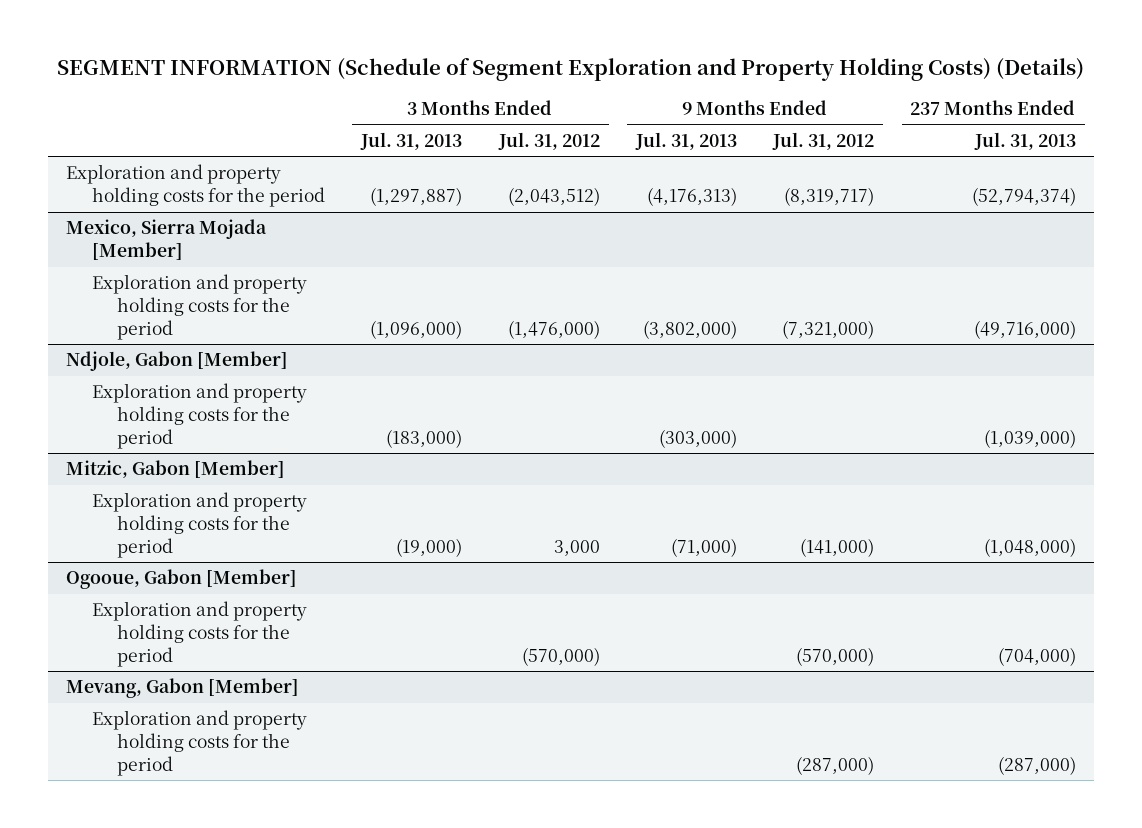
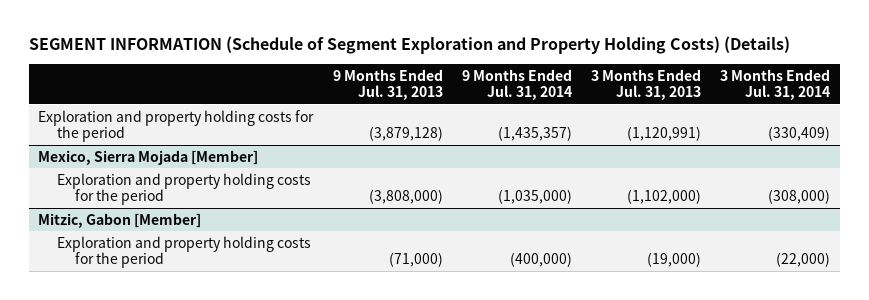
- | 3 Months Ended Jul. 31, 2013 | 3 Months Ended Jul. 31, 2012 | 9 Months Ended Jul. 31, 2013 | 9 Months Ended Jul. 31, 2012 | 237 Months Ended Jul. 31, 2013
+ | 9 Months Ended Jul. 31, 2013 | 9 Months Ended Jul. 31, 2014 | 3 Months Ended Jul. 31, 2013 | 3 Months Ended Jul. 31, 2014
- Exploration and property holding costs for the period | (1,297,887) | (2,043,512) | (4,176,313) | (8,319,717) | (52,794,374)
+ Exploration and property holding costs for the period | (3,879,128) | (1,435,357) | (1,120,991) | (330,409)
@ Mexico, Sierra Mojada [Member]
- Exploration and property holding costs for the period | (1,096,000) | (1,476,000) | (3,802,000) | (7,321,000) | (49,716,000)
- Ndjole, Gabon [Member]
- Exploration and property holding costs for the period | (183,000) | | (303,000) | | (1,039,000)
@ Mexico, Sierra Mojada [Member]
+ Exploration and property holding costs for the period | (3,808,000) | (1,035,000) | (1,102,000) | (308,000)
- Ogooue, Gabon [Member]
- Exploration and property holding costs for the period | | (570,000) | | (570,000) | (704,000)
- Mevang, Gabon [Member]
- Exploration and property holding costs for the period | | | | (287,000) | (287,000)

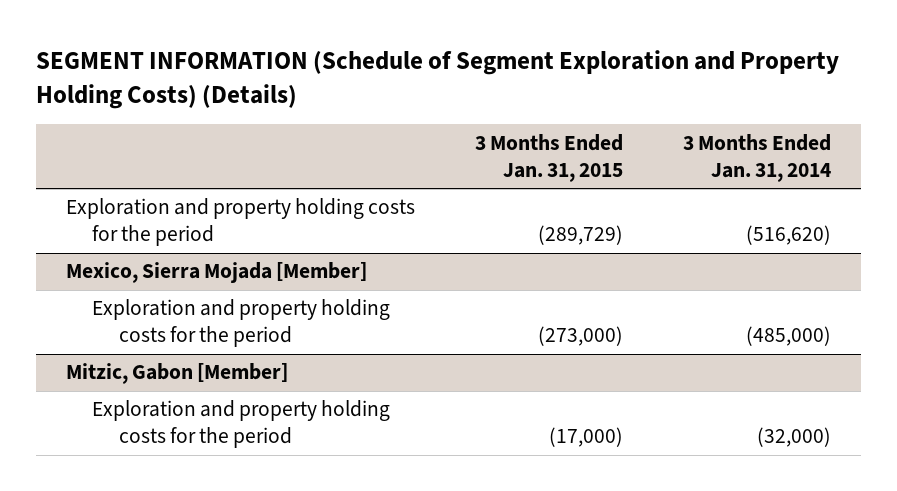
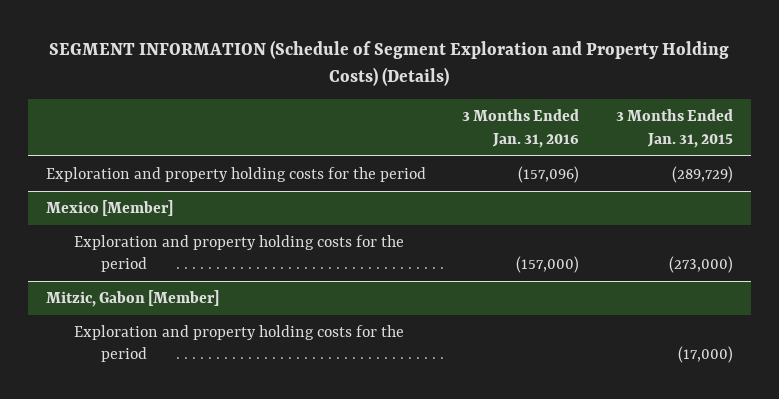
- | 3 Months Ended Jan. 31, 2015 | 3 Months Ended Jan. 31, 2014
+ | 3 Months Ended Jan. 31, 2016 | 3 Months Ended Jan. 31, 2015
- Mexico, Sierra Mojada [Member]
+ Mexico [Member]

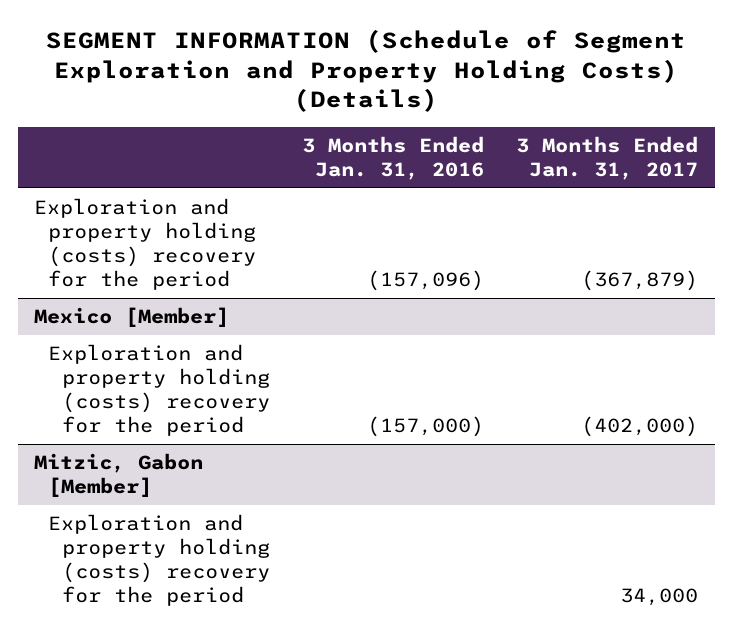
- | 3 Months Ended Jan. 31, 2016 | 3 Months Ended Jan. 31, 2015
+ | 3 Months Ended Jan. 31, 2016 | 3 Months Ended Jan. 31, 2017
- Exploration and property holding costs for the period | (157,096) | (289,729)
+ Exploration and property holding (costs) recovery for the period | (157,096) | (367,879)
@ Mexico [Member]
- Exploration and property holding costs for the period | (157,000) | (273,000)
+ Exploration and property holding (costs) recovery for the period | (157,000) | (402,000)
@ Mitzic, Gabon [Member]
- Exploration and property holding costs for the period | | (17,000)
+ Exploration and property holding (costs) recovery for the period | | 34,000

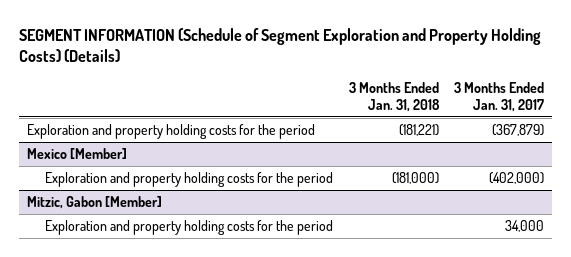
- | 3 Months Ended Jan. 31, 2016 | 3 Months Ended Jan. 31, 2017
+ | 3 Months Ended Jan. 31, 2018 | 3 Months Ended Jan. 31, 2017
- Exploration and property holding (costs) recovery for the period | (157,096) | (367,879)
+ Exploration and property holding costs for the period | (181,221) | (367,879)
@ Mexico [Member]
- Exploration and property holding (costs) recovery for the period | (157,000) | (402,000)
+ Exploration and property holding costs for the period | (181,000) | (402,000)
@ Mitzic, Gabon [Member]
- Exploration and property holding (costs) recovery for the period | | 34,000
+ Exploration and property holding costs for the period | | 34,000

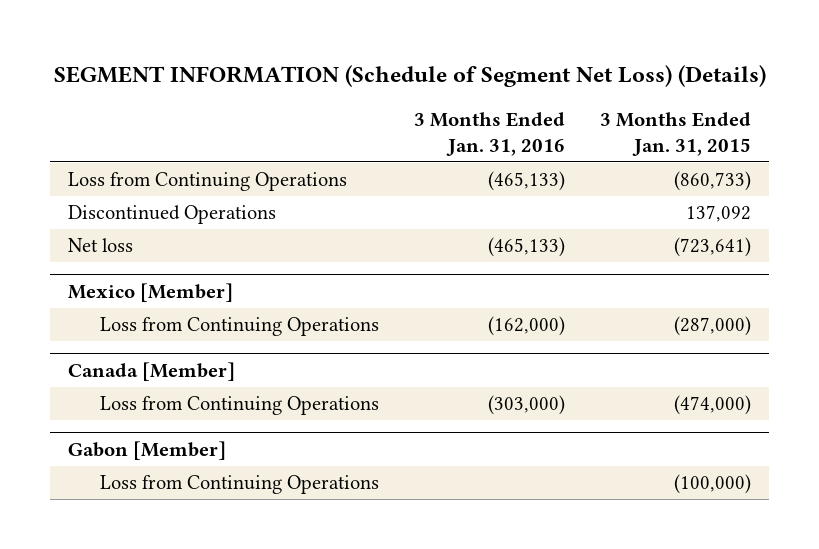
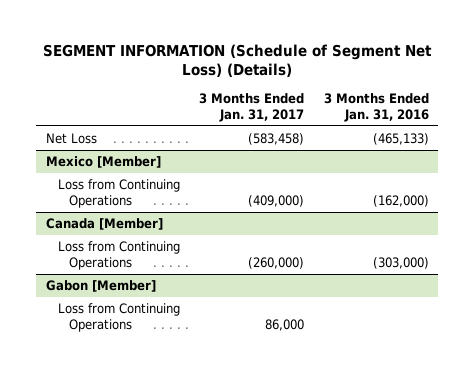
- | 3 Months Ended Jan. 31, 2016 | 3 Months Ended Jan. 31, 2015
+ | 3 Months Ended Jan. 31, 2017 | 3 Months Ended Jan. 31, 2016
- Loss from Continuing Operations | (465,133) | (860,733)
- Discontinued Operations | | 137,092
- Net loss | (465,133) | (723,641)
+ Net Loss | (583,458) | (465,133)

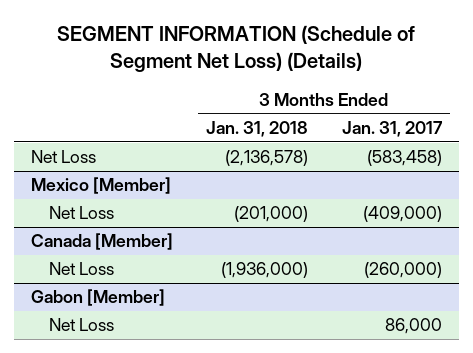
- | 3 Months Ended Jan. 31, 2017 | 3 Months Ended Jan. 31, 2016
+ | 3 Months Ended Jan. 31, 2018 | 3 Months Ended Jan. 31, 2017
@ Mexico [Member]
- Loss from Continuing Operations | (409,000) | (162,000)
+ Net Loss | (201,000) | (409,000)
@ Canada [Member]
- Loss from Continuing Operations | (260,000) | (303,000)
+ Net Loss | (1,936,000) | (260,000)
@ Gabon [Member]
- Loss from Continuing Operations | 86,000 |
+ Net Loss | | 86,000

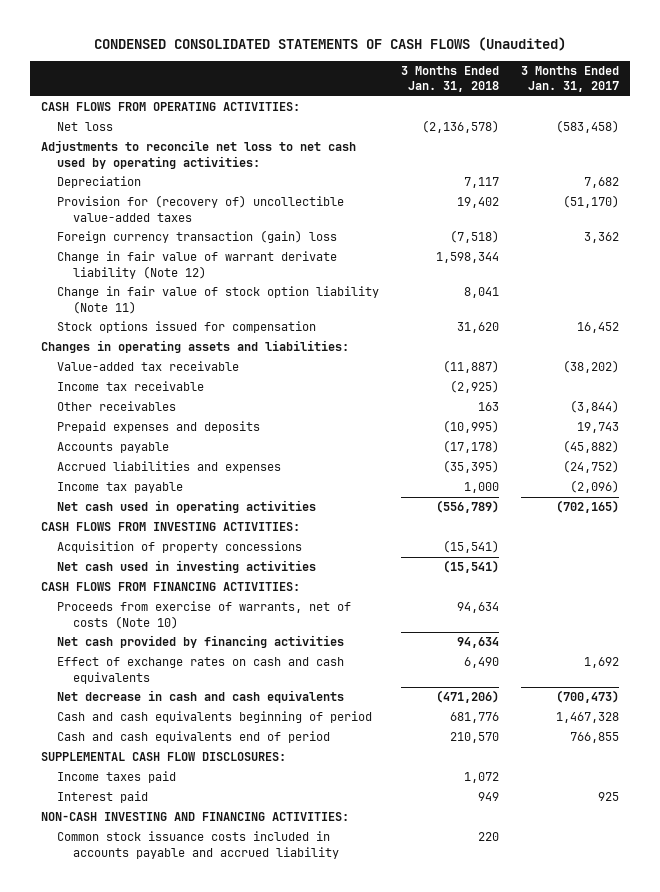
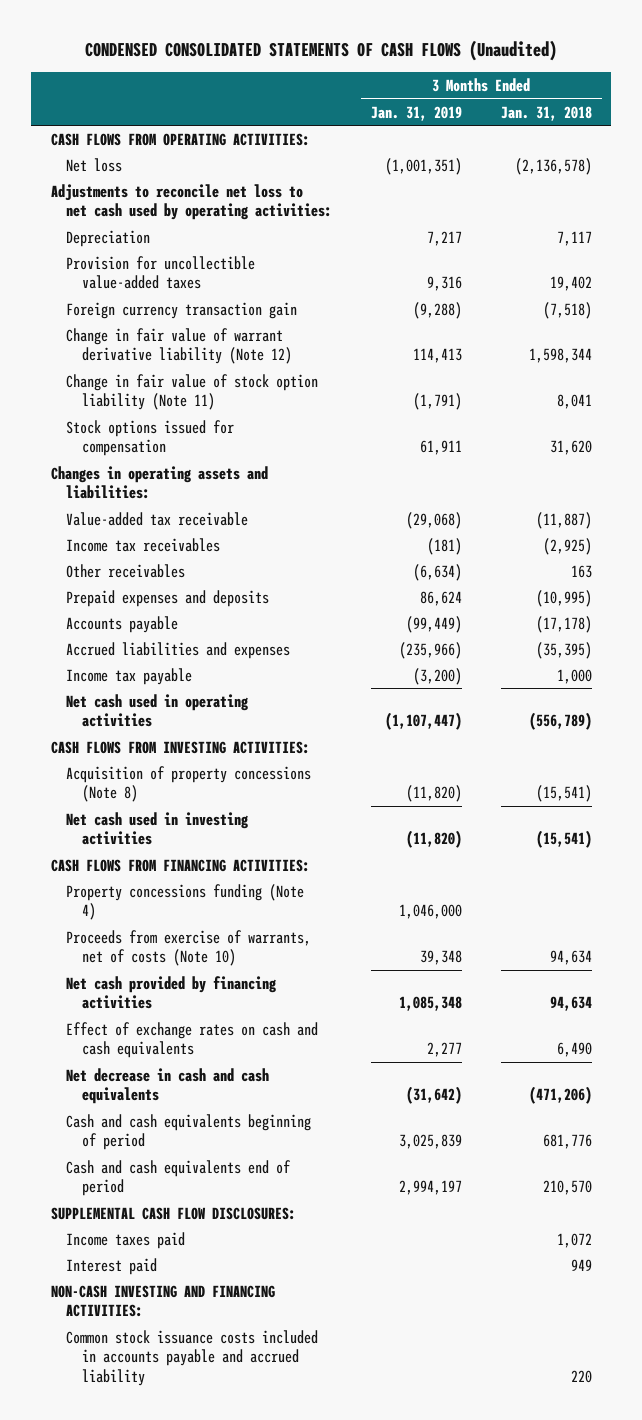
- | 3 Months Ended Jan. 31, 2018 | 3 Months Ended Jan. 31, 2017
+ | 3 Months Ended Jan. 31, 2019 | 3 Months Ended Jan. 31, 2018
- Provision for (recovery of) uncollectible value-added taxes | 19,402 | (51,170)
- Foreign currency transaction (gain) loss | (7,518) | 3,362
- Change in fair value of warrant derivate liability (Note 12) | 1,598,344 |
+ Provision for uncollectible value-added taxes | 9,316 | 19,402
+ Foreign currency transaction gain | (9,288) | (7,518)
+ Change in fair value of warrant derivative liability (Note 12) | 114,413 | 1,598,344
- Income tax receivable | (2,925) |
+ Income tax receivables | (181) | (2,925)
- Acquisition of property concessions | (15,541) |
+ Acquisition of property concessions (Note 8) | (11,820) | (15,541)
+ Property concessions funding (Note 4) | 1,046,000 |

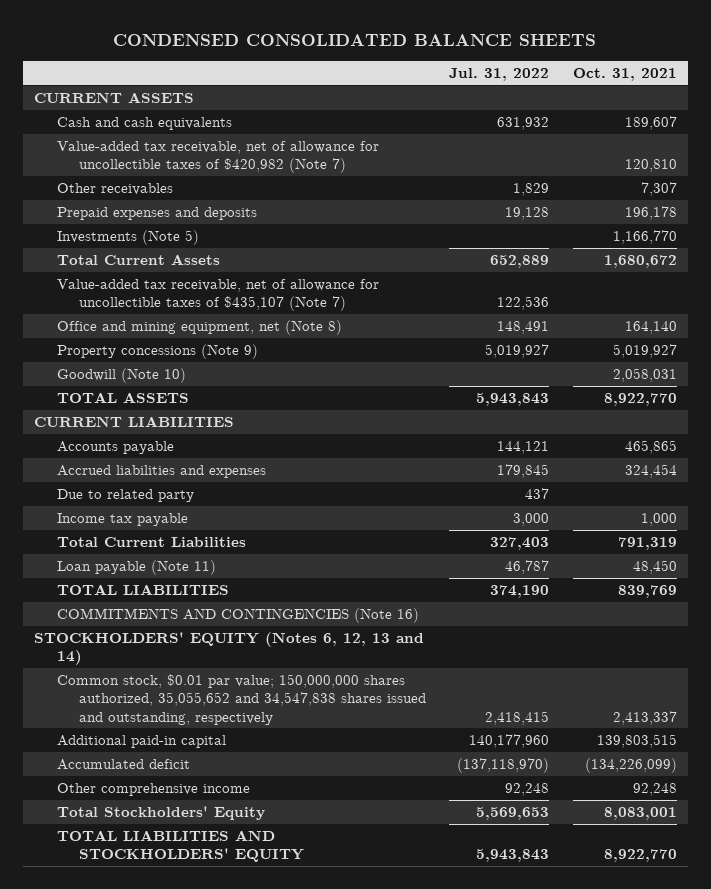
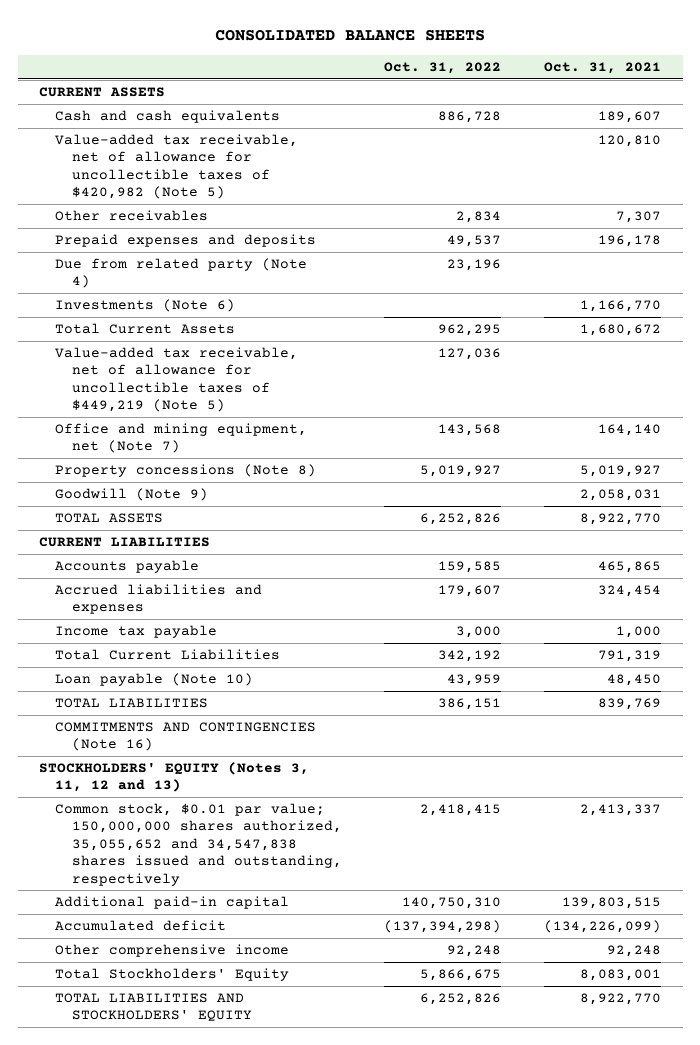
- CONDENSED CONSOLIDATED BALANCE SHEETS
+ CONSOLIDATED BALANCE SHEETS
- | Jul. 31, 2022 | Oct. 31, 2021
+ | Oct. 31, 2022 | Oct. 31, 2021
- Value-added tax receivable, net of allowance for uncollectible taxes of $420,982 (Note 7) | | 120,810
+ Value-added tax receivable, net of allowance for uncollectible taxes of $420,982 (Note 5) | | 120,810
- Investments (Note 5) | | 1,166,770
+ Due from related party (Note 4) | 23,196 |
+ Investments (Note 6) | | 1,166,770
- Value-added tax receivable, net of allowance for uncollectible taxes of $435,107 (Note 7) | 122,536 |
- Office and mining equipment, net (Note 8) | 148,491 | 164,140
- Property concessions (Note 9) | 5,019,927 | 5,019,927
- Goodwill (Note 10) | | 2,058,031
+ Value-added tax receivable, net of allowance for uncollectible taxes of $449,219 (Note 5) | 127,036 |
+ Office and mining equipment, net (Note 7) | 143,568 | 164,140
+ Property concessions (Note 8) | 5,019,927 | 5,019,927
+ Goodwill (Note 9) | | 2,058,031
- Due to related party | 437 |
- Loan payable (Note 11) | 46,787 | 48,450
+ Loan payable (Note 10) | 43,959 | 48,450
- STOCKHOLDERS' EQUITY (Notes 6, 12, 13 and 14)
+ STOCKHOLDERS' EQUITY (Notes 3, 11, 12 and 13)

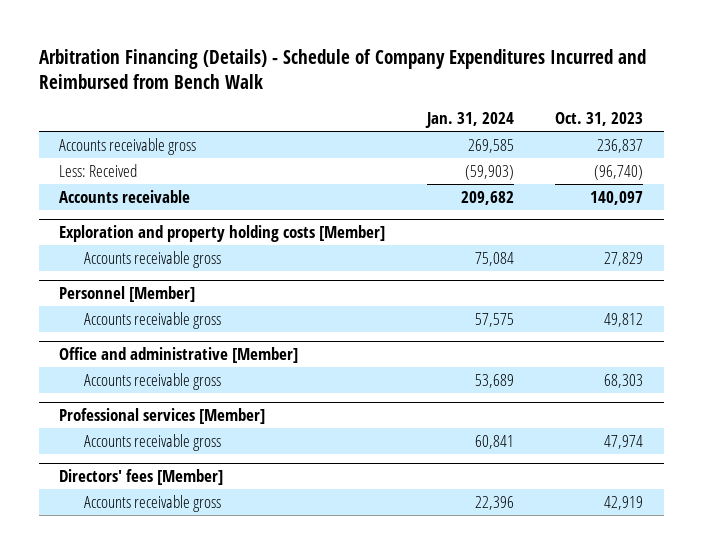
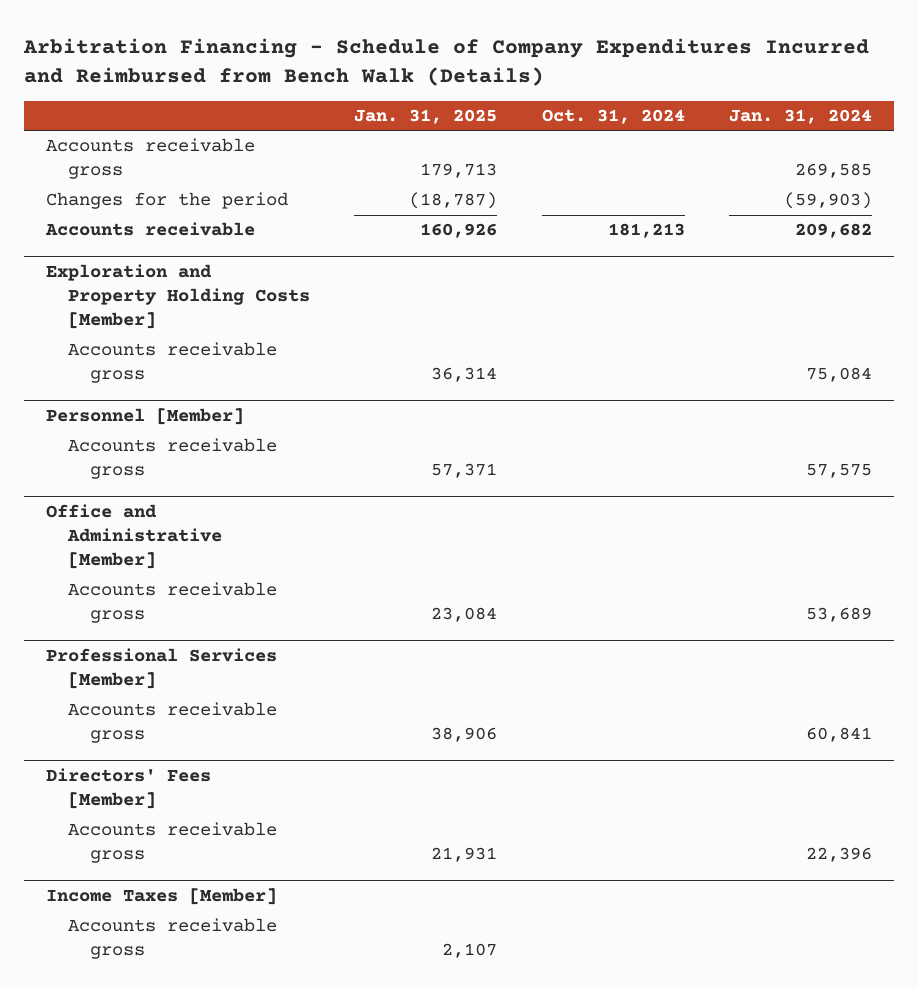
- Arbitration Financing (Details) - Schedule of Company Expenditures Incurred and Reimbursed from Bench Walk
+ Arbitration Financing - Schedule of Company Expenditures Incurred and Reimbursed from Bench Walk (Details)
- | Jan. 31, 2024 | Oct. 31, 2023
+ | Jan. 31, 2025 | Oct. 31, 2024 | Jan. 31, 2024
- Less: Received | (59,903) | (96,740)
+ Changes for the period | (18,787) | | (59,903)
- Exploration and property holding costs [Member]
+ Exploration and Property Holding Costs [Member]
- Office and administrative [Member]
+ Office and Administrative [Member]
- Professional services [Member]
+ Professional Services [Member]
- Directors' fees [Member]
+ Directors' Fees [Member]
+ Income Taxes [Member]
+ Accounts receivable gross | 2,107 | |

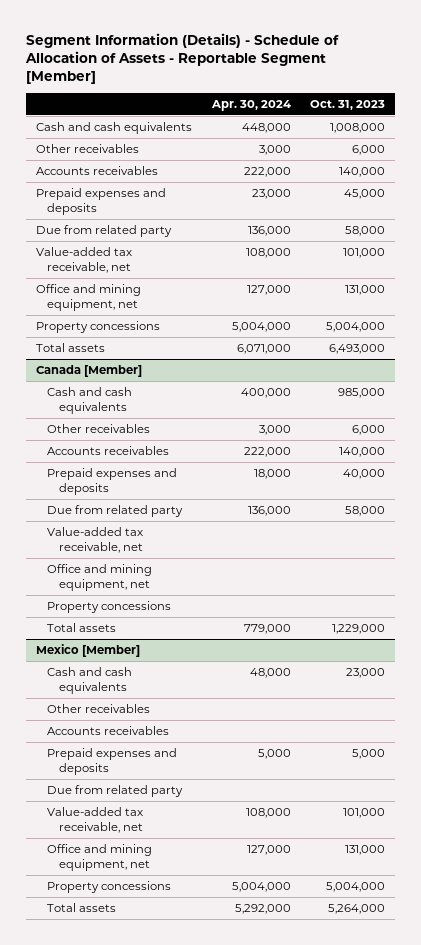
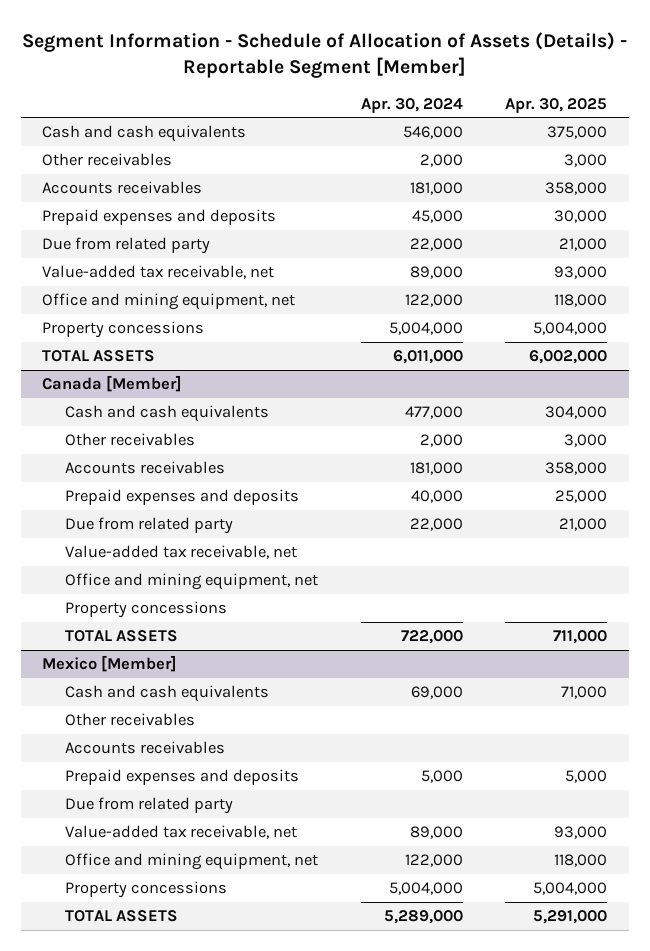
- Segment Information (Details) - Schedule of Allocation of Assets - Reportable Segment [Member]
+ Segment Information - Schedule of Allocation of Assets (Details) - Reportable Segment [Member]
- | Apr. 30, 2024 | Oct. 31, 2023
+ | Apr. 30, 2024 | Apr. 30, 2025
- Cash and cash equivalents | 448,000 | 1,008,000
- Other receivables | 3,000 | 6,000
- Accounts receivables | 222,000 | 140,000
- Prepaid expenses and deposits | 23,000 | 45,000
- Due from related party | 136,000 | 58,000
- Value-added tax receivable, net | 108,000 | 101,000
- Office and mining equipment, net | 127,000 | 131,000
+ Cash and cash equivalents | 546,000 | 375,000
+ Other receivables | 2,000 | 3,000
+ Accounts receivables | 181,000 | 358,000
+ Prepaid expenses and deposits | 45,000 | 30,000
+ Due from related party | 22,000 | 21,000
+ Value-added tax receivable, net | 89,000 | 93,000
+ Office and mining equipment, net | 122,000 | 118,000
- Total assets | 6,071,000 | 6,493,000
+ TOTAL ASSETS | 6,011,000 | 6,002,000
@ Canada [Member]
- Cash and cash equivalents | 400,000 | 985,000
- Other receivables | 3,000 | 6,000
- Accounts receivables | 222,000 | 140,000
- Prepaid expenses and deposits | 18,000 | 40,000
- Due from related party | 136,000 | 58,000
+ Cash and cash equivalents | 477,000 | 304,000
+ Other receivables | 2,000 | 3,000
+ Accounts receivables | 181,000 | 358,000
+ Prepaid expenses and deposits | 40,000 | 25,000
+ Due from related party | 22,000 | 21,000
- Total assets | 779,000 | 1,229,000
+ TOTAL ASSETS | 722,000 | 711,000
@ Mexico [Member]
- Cash and cash equivalents | 48,000 | 23,000
+ Cash and cash equivalents | 69,000 | 71,000
- Value-added tax receivable, net | 108,000 | 101,000
- Office and mining equipment, net | 127,000 | 131,000
+ Value-added tax receivable, net | 89,000 | 93,000
+ Office and mining equipment, net | 122,000 | 118,000
- Total assets | 5,292,000 | 5,264,000
+ TOTAL ASSETS | 5,289,000 | 5,291,000

